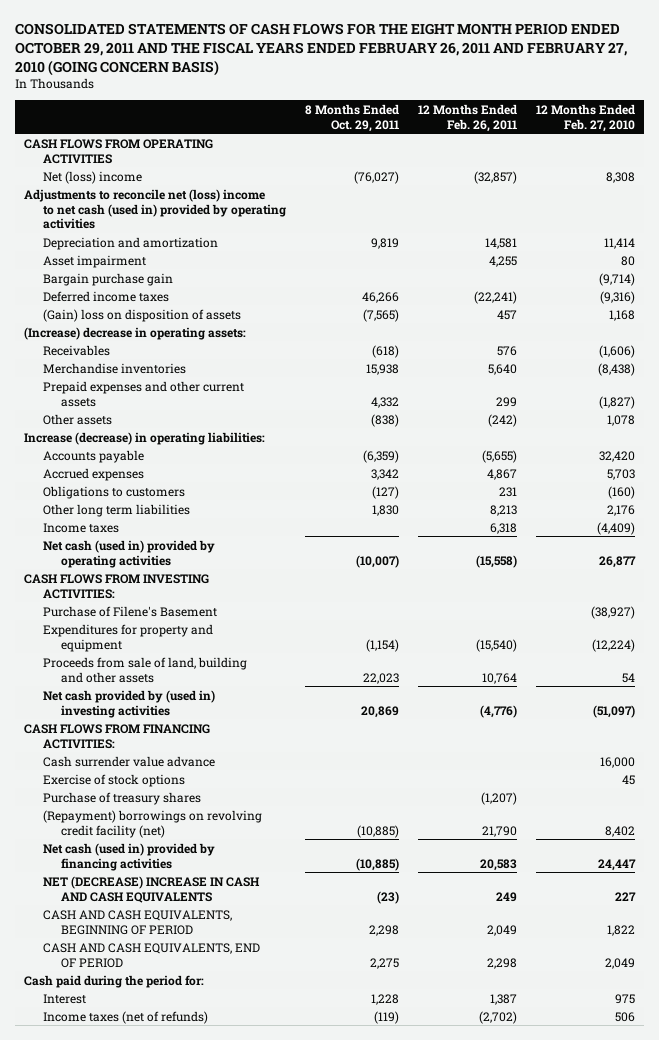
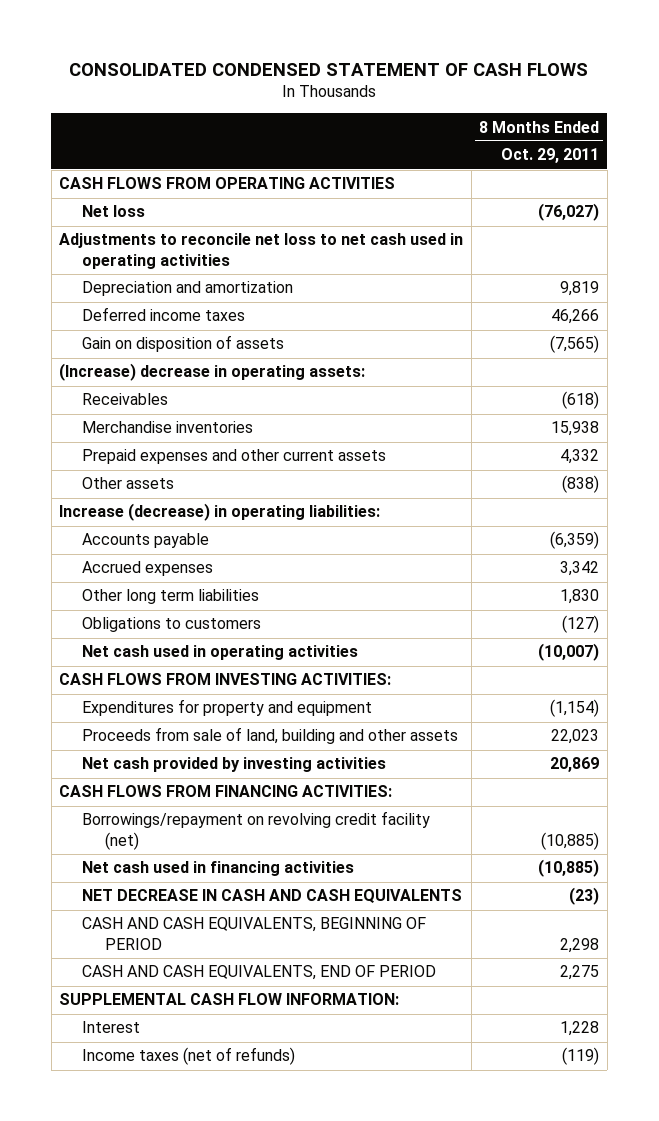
- CONSOLIDATED STATEMENTS OF CASH FLOWS FOR THE EIGHT MONTH PERIOD ENDED OCTOBER 29, 2011 AND THE FISCAL YEARS ENDED FEBRUARY 26, 2011 AND FEBRUARY 27, 2010 (GOING CONCERN BASIS)
+ CONSOLIDATED CONDENSED STATEMENT OF CASH FLOWS
- | 8 Months Ended Oct. 29, 2011 | 12 Months Ended Feb. 26, 2011 | 12 Months Ended Feb. 27, 2010
+ | 8 Months Ended Oct. 29, 2011
- Net (loss) income | (76,027) | (32,857) | 8,308
- Adjustments to reconcile net (loss) income to net cash (used in) provided by operating activities
+ Net loss | (76,027)
+ Adjustments to reconcile net loss to net cash used in operating activities
- Asset impairment | | 4,255 | 80
- Bargain purchase gain | | | (9,714)
- (Gain) loss on disposition of assets | (7,565) | 457 | 1,168
+ Gain on disposition of assets | (7,565)
- Income taxes | | 6,318 | (4,409)
- Net cash (used in) provided by operating activities | (10,007) | (15,558) | 26,877
moved down: Obligations to customers | (127)
+ Net cash used in operating activities | (10,007)
- Purchase of Filene's Basement | | | (38,927)
- Net cash provided by (used in) investing activities | 20,869 | (4,776) | (51,097)
+ Net cash provided by investing activities | 20,869
- Cash surrender value advance | | | 16,000
- Exercise of stock options | | | 45
- Purchase of treasury shares | | (1,207) |
- (Repayment) borrowings on revolving credit facility (net) | (10,885) | 21,790 | 8,402
- Net cash (used in) provided by financing activities | (10,885) | 20,583 | 24,447
- NET (DECREASE) INCREASE IN CASH AND CASH EQUIVALENTS | (23) | 249 | 227
+ Borrowings/repayment on revolving credit facility (net) | (10,885)
+ Net cash used in financing activities | (10,885)
+ NET DECREASE IN CASH AND CASH EQUIVALENTS | (23)
- Cash paid during the period for:
+ SUPPLEMENTAL CASH FLOW INFORMATION:

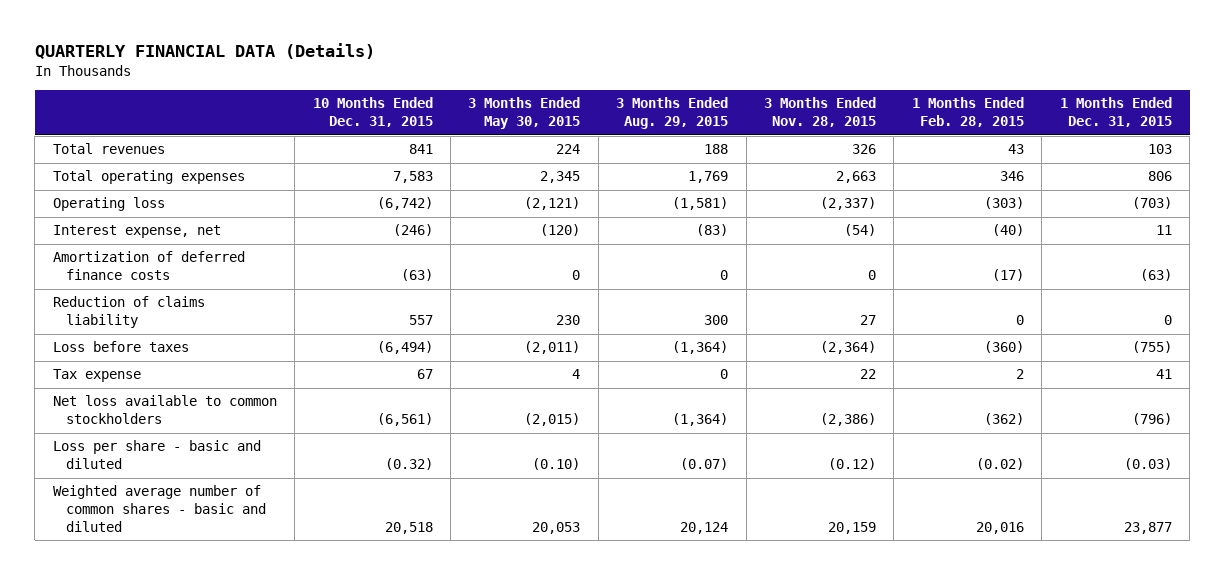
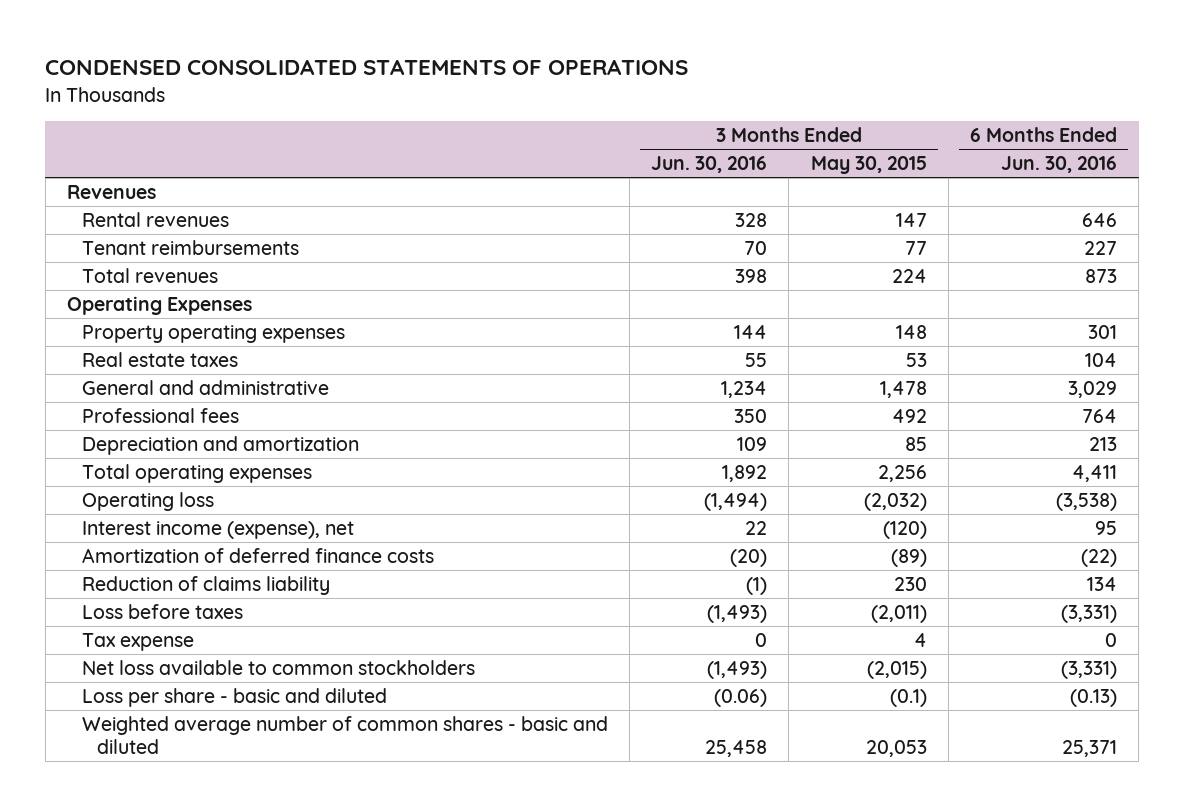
- QUARTERLY FINANCIAL DATA (Details)
+ CONDENSED CONSOLIDATED STATEMENTS OF OPERATIONS
- | 10 Months Ended Dec. 31, 2015 | 3 Months Ended May 30, 2015 | 3 Months Ended Aug. 29, 2015 | 3 Months Ended Nov. 28, 2015 | 1 Months Ended Feb. 28, 2015 | 1 Months Ended Dec. 31, 2015
+ | 3 Months Ended Jun. 30, 2016 | 3 Months Ended May 30, 2015 | 6 Months Ended Jun. 30, 2016
+ Revenues
+ Rental revenues | 328 | 147 | 646
+ Tenant reimbursements | 70 | 77 | 227
- Total operating expenses | 7,583 | 2,345 | 1,769 | 2,663 | 346 | 806
- Operating loss | (6,742) | (2,121) | (1,581) | (2,337) | (303) | (703)
- Interest expense, net | (246) | (120) | (83) | (54) | (40) | 11
- Amortization of deferred finance costs | (63) | 0 | 0 | 0 | (17) | (63)
+ Operating Expenses
+ Property operating expenses | 144 | 148 | 301
+ Real estate taxes | 55 | 53 | 104
+ General and administrative | 1,234 | 1,478 | 3,029
+ Professional fees | 350 | 492 | 764
+ Depreciation and amortization | 109 | 85 | 213
+ Total operating expenses | 1,892 | 2,256 | 4,411
+ Operating loss | (1,494) | (2,032) | (3,538)
+ Interest income (expense), net | 22 | (120) | 95
+ Amortization of deferred finance costs | (20) | (89) | (22)
- Loss per share - basic and diluted | (0.32) | (0.10) | (0.07) | (0.12) | (0.02) | (0.03)
+ Loss per share - basic and diluted | (0.06) | (0.1) | (0.13)

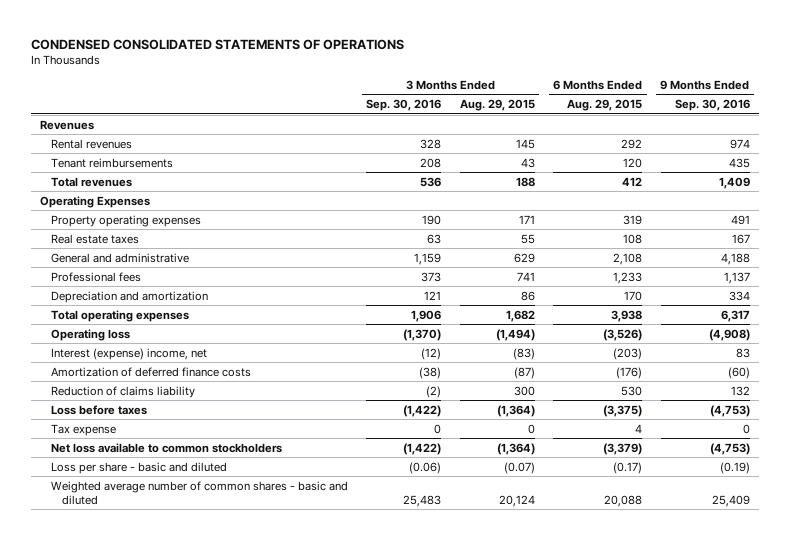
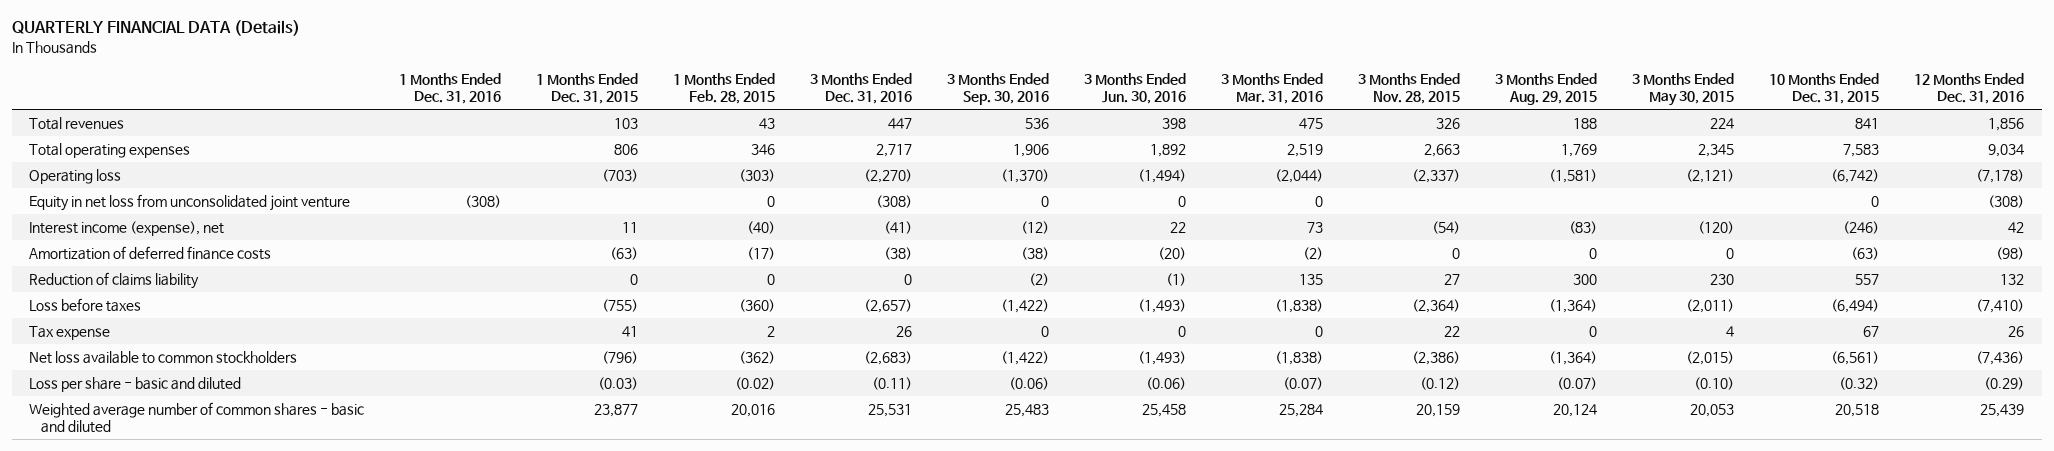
- CONDENSED CONSOLIDATED STATEMENTS OF OPERATIONS
+ QUARTERLY FINANCIAL DATA (Details)
- | 3 Months Ended Sep. 30, 2016 | 3 Months Ended Aug. 29, 2015 | 6 Months Ended Aug. 29, 2015 | 9 Months Ended Sep. 30, 2016
+ | 1 Months Ended Dec. 31, 2016 | 1 Months Ended Dec. 31, 2015 | 1 Months Ended Feb. 28, 2015 | 3 Months Ended Dec. 31, 2016 | 3 Months Ended Sep. 30, 2016 | 3 Months Ended Jun. 30, 2016 | 3 Months Ended Mar. 31, 2016 | 3 Months Ended Nov. 28, 2015 | 3 Months Ended Aug. 29, 2015 | 3 Months Ended May 30, 2015 | 10 Months Ended Dec. 31, 2015 | 12 Months Ended Dec. 31, 2016
- Revenues
- Rental revenues | 328 | 145 | 292 | 974
- Tenant reimbursements | 208 | 43 | 120 | 435
- Operating Expenses
- Property operating expenses | 190 | 171 | 319 | 491
- Real estate taxes | 63 | 55 | 108 | 167
- General and administrative | 1,159 | 629 | 2,108 | 4,188
- Professional fees | 373 | 741 | 1,233 | 1,137
- Depreciation and amortization | 121 | 86 | 170 | 334
- Total operating expenses | 1,906 | 1,682 | 3,938 | 6,317
- Operating loss | (1,370) | (1,494) | (3,526) | (4,908)
- Interest (expense) income, net | (12) | (83) | (203) | 83
- Amortization of deferred finance costs | (38) | (87) | (176) | (60)
+ Total operating expenses | | 806 | 346 | 2,717 | 1,906 | 1,892 | 2,519 | 2,663 | 1,769 | 2,345 | 7,583 | 9,034
+ Operating loss | | (703) | (303) | (2,270) | (1,370) | (1,494) | (2,044) | (2,337) | (1,581) | (2,121) | (6,742) | (7,178)
+ Equity in net loss from unconsolidated joint venture | (308) | | 0 | (308) | 0 | 0 | 0 | | | | 0 | (308)
+ Interest income (expense), net | | 11 | (40) | (41) | (12) | 22 | 73 | (54) | (83) | (120) | (246) | 42
+ Amortization of deferred finance costs | | (63) | (17) | (38) | (38) | (20) | (2) | 0 | 0 | 0 | (63) | (98)

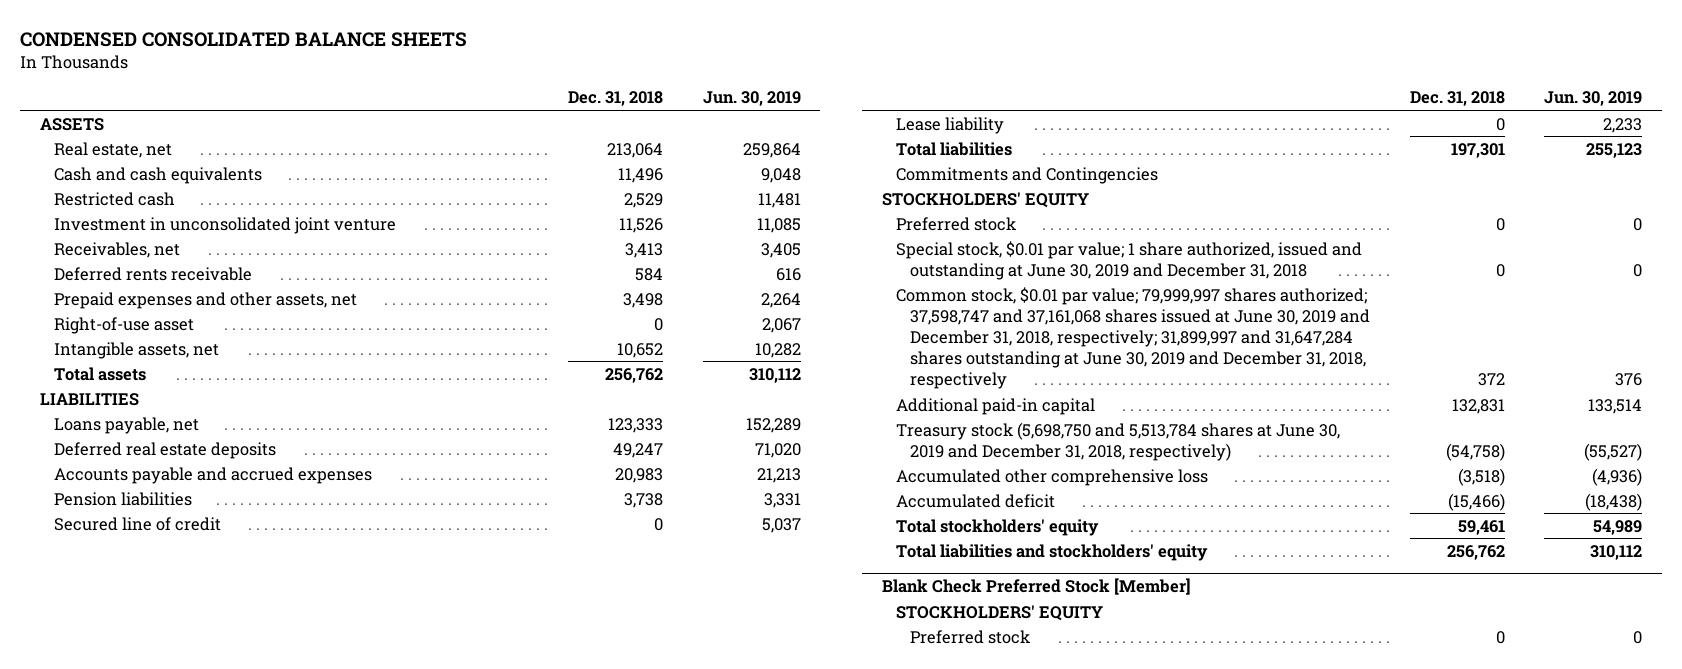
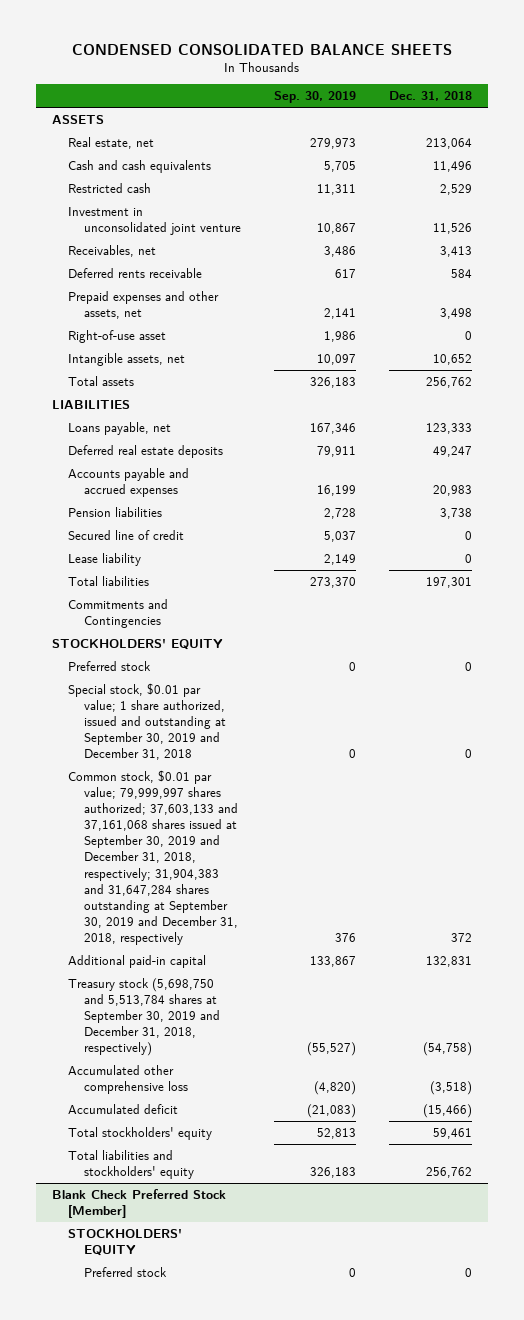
- | Dec. 31, 2018 | Jun. 30, 2019
+ | Sep. 30, 2019 | Dec. 31, 2018
- Special stock, $0.01 par value; 1 share authorized, issued and outstanding at June 30, 2019 and December 31, 2018 | 0 | 0
- Common stock, $0.01 par value; 79,999,997 shares authorized; 37,598,747 and 37,161,068 shares issued at June 30, 2019 and December 31, 2018, respectively; 31,899,997 and 31,647,284 shares outstanding at June 30, 2019 and December 31, 2018, respectively | 372 | 376
+ Special stock, $0.01 par value; 1 share authorized, issued and outstanding at September 30, 2019 and December 31, 2018 | 0 | 0
+ Common stock, $0.01 par value; 79,999,997 shares authorized; 37,603,133 and 37,161,068 shares issued at September 30, 2019 and December 31, 2018, respectively; 31,904,383 and 31,647,284 shares outstanding at September 30, 2019 and December 31, 2018, respectively | 376 | 372
- Treasury stock (5,698,750 and 5,513,784 shares at June 30, 2019 and December 31, 2018, respectively) | (54,758) | (55,527)
+ Treasury stock (5,698,750 and 5,513,784 shares at September 30, 2019 and December 31, 2018, respectively) | (55,527) | (54,758)

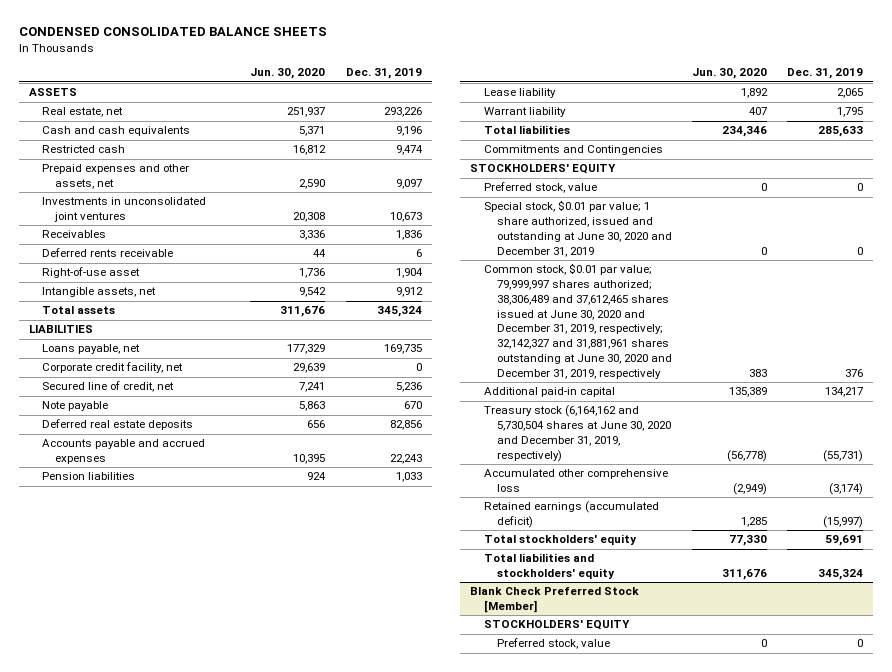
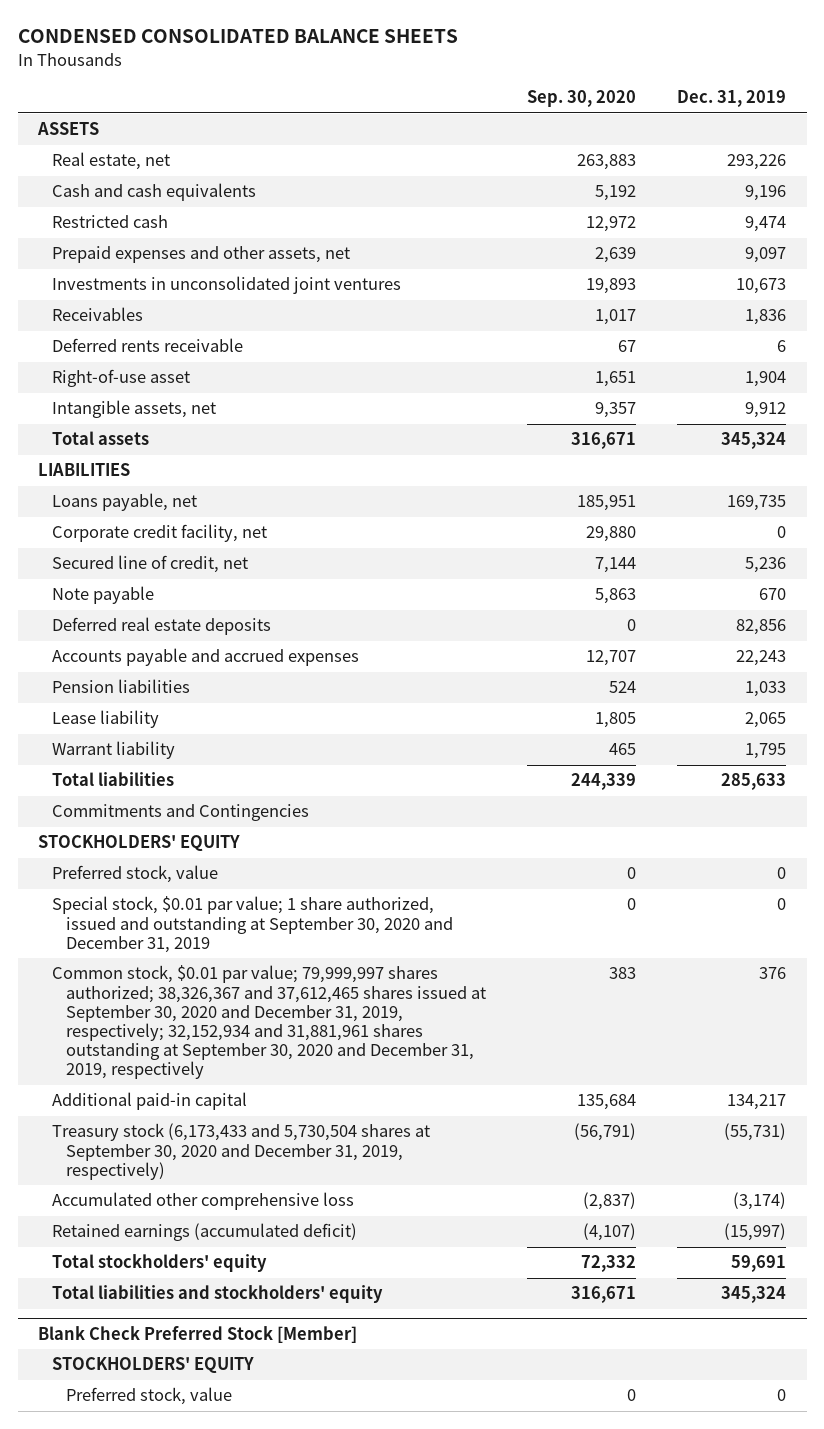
- | Jun. 30, 2020 | Dec. 31, 2019
+ | Sep. 30, 2020 | Dec. 31, 2019
- Special stock, $0.01 par value; 1 share authorized, issued and outstanding at June 30, 2020 and December 31, 2019 | 0 | 0
- Common stock, $0.01 par value; 79,999,997 shares authorized; 38,306,489 and 37,612,465 shares issued at June 30, 2020 and December 31, 2019, respectively; 32,142,327 and 31,881,961 shares outstanding at June 30, 2020 and December 31, 2019, respectively | 383 | 376
+ Special stock, $0.01 par value; 1 share authorized, issued and outstanding at September 30, 2020 and December 31, 2019 | 0 | 0
+ Common stock, $0.01 par value; 79,999,997 shares authorized; 38,326,367 and 37,612,465 shares issued at September 30, 2020 and December 31, 2019, respectively; 32,152,934 and 31,881,961 shares outstanding at September 30, 2020 and December 31, 2019, respectively | 383 | 376
- Treasury stock (6,164,162 and 5,730,504 shares at June 30, 2020 and December 31, 2019, respectively) | (56,778) | (55,731)
+ Treasury stock (6,173,433 and 5,730,504 shares at September 30, 2020 and December 31, 2019, respectively) | (56,791) | (55,731)

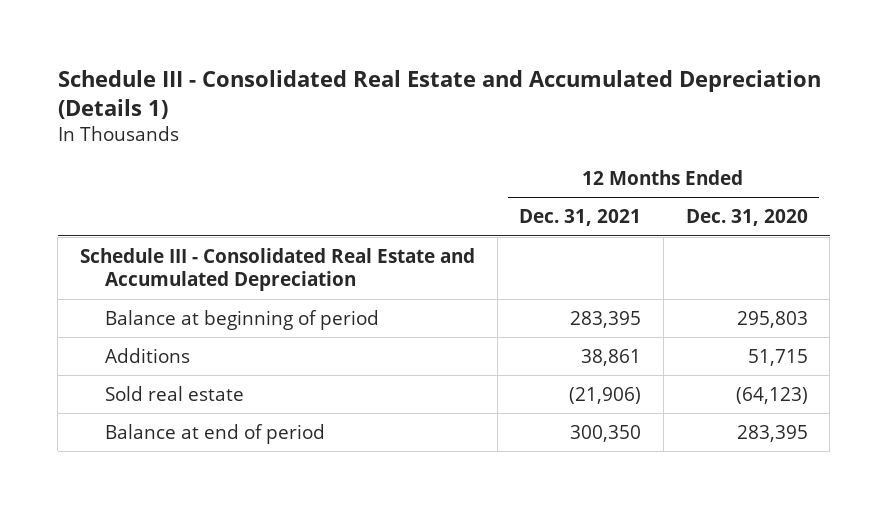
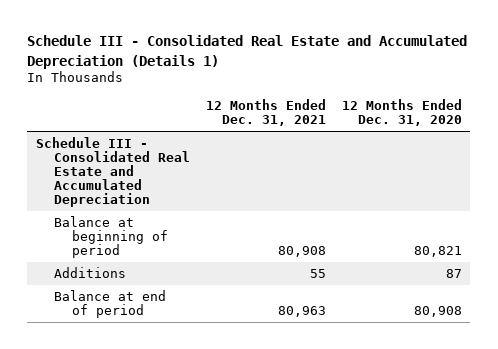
- Balance at beginning of period | 283,395 | 295,803
- Additions | 38,861 | 51,715
- Sold real estate | (21,906) | (64,123)
- Balance at end of period | 300,350 | 283,395
+ Balance at beginning of period | 80,908 | 80,821
+ Additions | 55 | 87
+ Balance at end of period | 80,963 | 80,908

